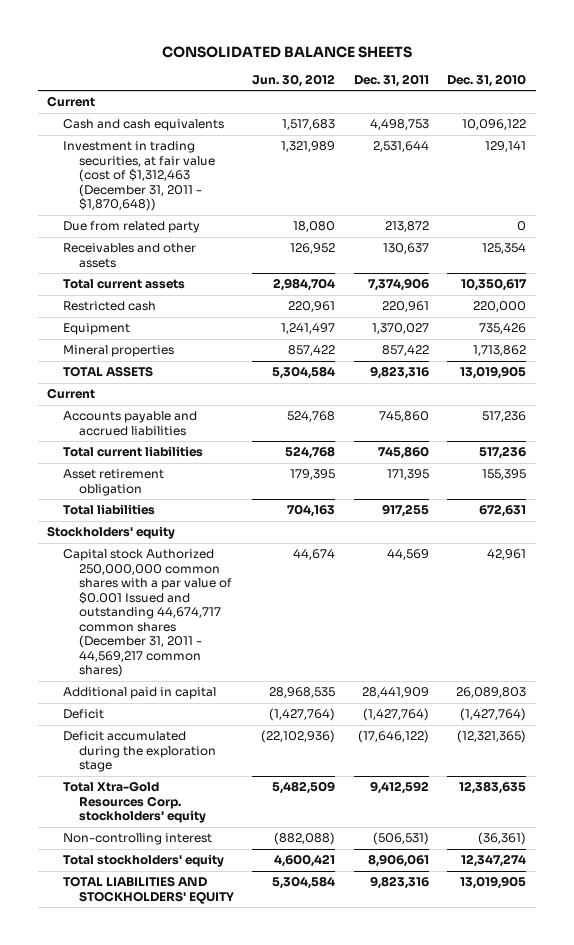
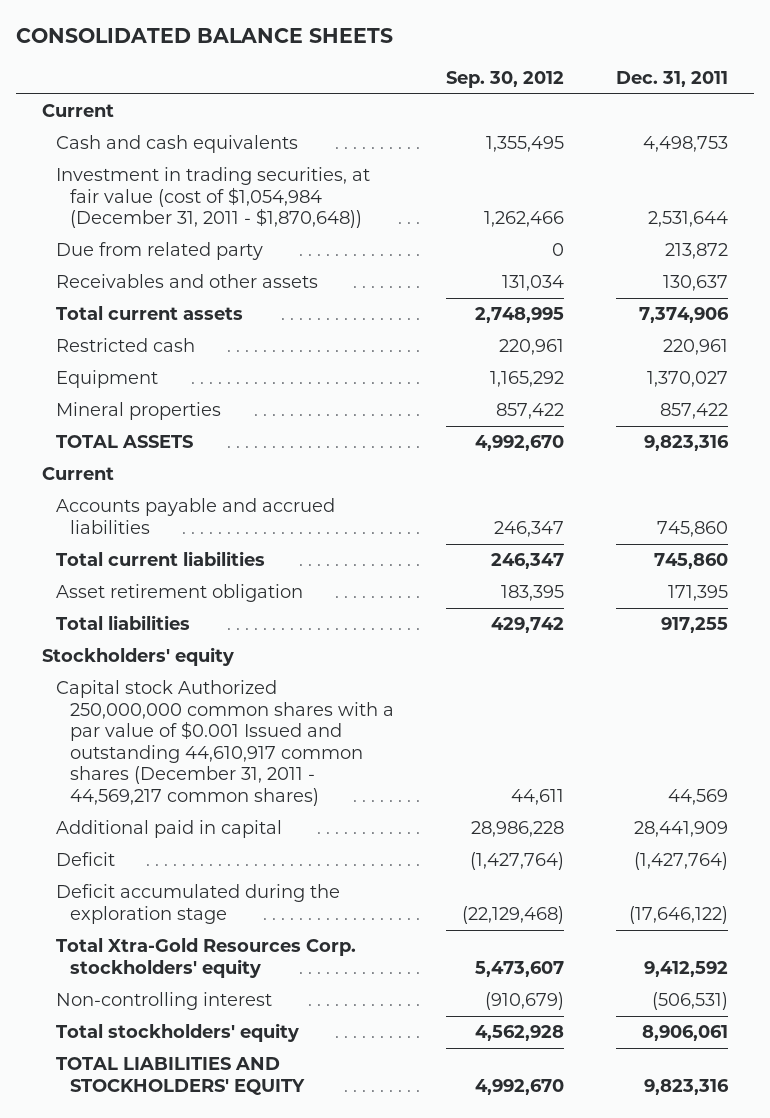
- | Jun. 30, 2012 | Dec. 31, 2011 | Dec. 31, 2010
+ | Sep. 30, 2012 | Dec. 31, 2011
- Investment in trading securities, at fair value (cost of $1,312,463 (December 31, 2011 - $1,870,648)) | 1,321,989 | 2,531,644 | 129,141
+ Investment in trading securities, at fair value (cost of $1,054,984 (December 31, 2011 - $1,870,648)) | 1,262,466 | 2,531,644
- Capital stock Authorized 250,000,000 common shares with a par value of $0.001 Issued and outstanding 44,674,717 common shares (December 31, 2011 - 44,569,217 common shares) | 44,674 | 44,569 | 42,961
+ Capital stock Authorized 250,000,000 common shares with a par value of $0.001 Issued and outstanding 44,610,917 common shares (December 31, 2011 - 44,569,217 common shares) | 44,611 | 44,569

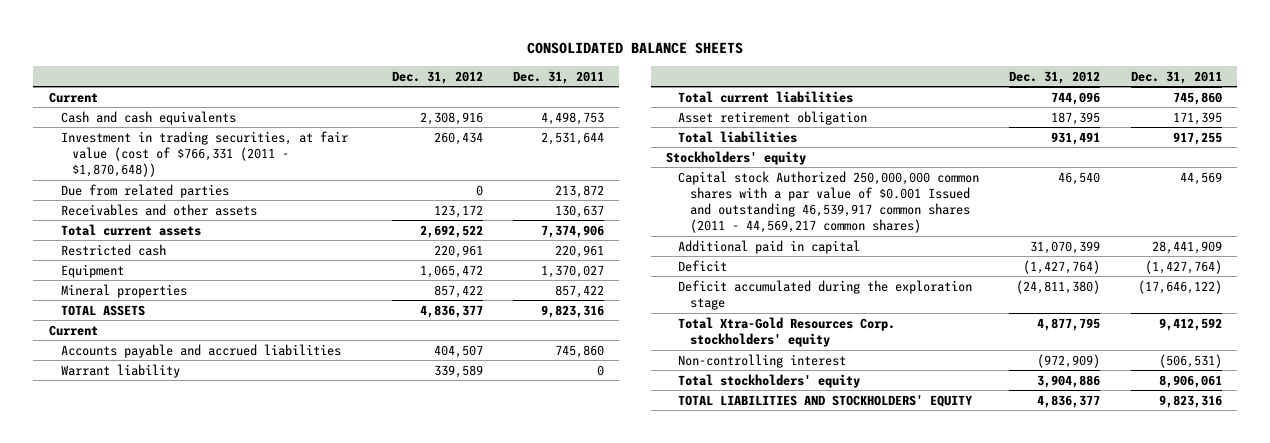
- | Sep. 30, 2012 | Dec. 31, 2011
+ | Dec. 31, 2012 | Dec. 31, 2011
- Investment in trading securities, at fair value (cost of $1,054,984 (December 31, 2011 - $1,870,648)) | 1,262,466 | 2,531,644
- Due from related party | 0 | 213,872
+ Investment in trading securities, at fair value (cost of $766,331 (2011 - $1,870,648)) | 260,434 | 2,531,644
+ Due from related parties | 0 | 213,872
+ Warrant liability | 339,589 | 0
- Capital stock Authorized 250,000,000 common shares with a par value of $0.001 Issued and outstanding 44,610,917 common shares (December 31, 2011 - 44,569,217 common shares) | 44,611 | 44,569
+ Capital stock Authorized 250,000,000 common shares with a par value of $0.001 Issued and outstanding 46,539,917 common shares (2011 - 44,569,217 common shares) | 46,540 | 44,569

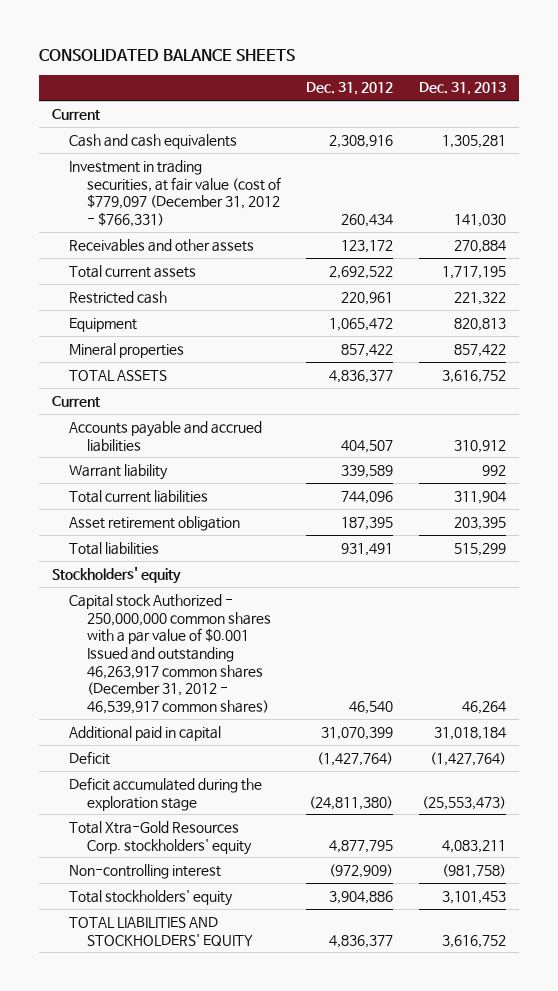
- | Dec. 31, 2012 | Dec. 31, 2011
+ | Dec. 31, 2012 | Dec. 31, 2013
- Investment in trading securities, at fair value (cost of $766,331 (2011 - $1,870,648)) | 260,434 | 2,531,644
- Due from related parties | 0 | 213,872
+ Investment in trading securities, at fair value (cost of $779,097 (December 31, 2012 - $766,331) | 260,434 | 141,030
- Capital stock Authorized 250,000,000 common shares with a par value of $0.001 Issued and outstanding 46,539,917 common shares (2011 - 44,569,217 common shares) | 46,540 | 44,569
+ Capital stock Authorized - 250,000,000 common shares with a par value of $0.001 Issued and outstanding 46,263,917 common shares (December 31, 2012 - 46,539,917 common shares) | 46,540 | 46,264

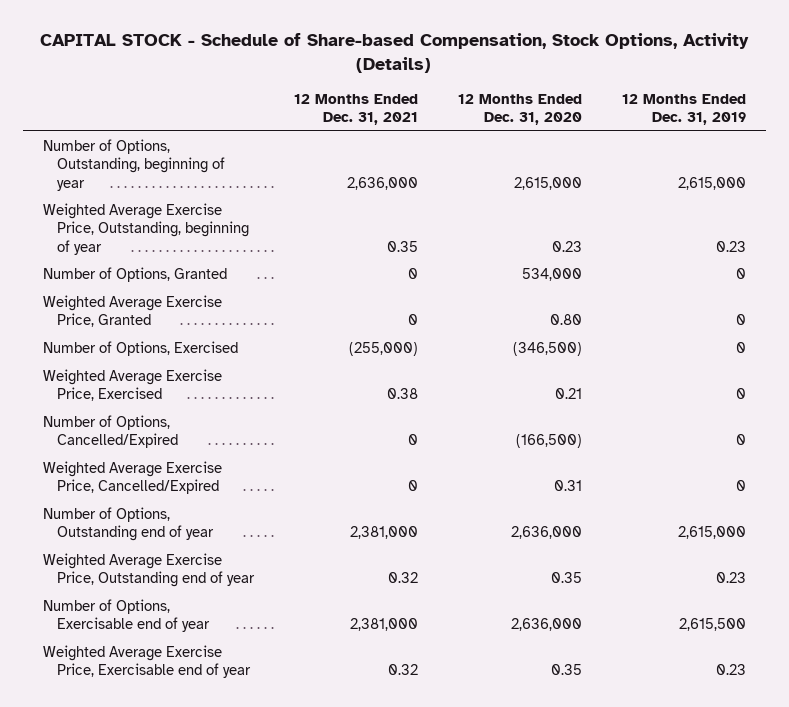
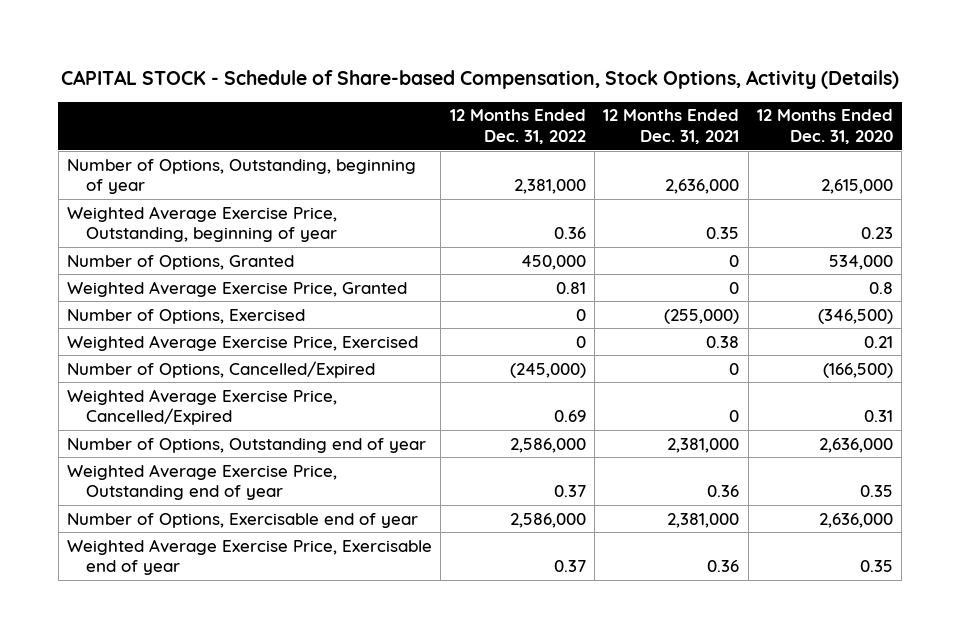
- | 12 Months Ended Dec. 31, 2021 | 12 Months Ended Dec. 31, 2020 | 12 Months Ended Dec. 31, 2019
+ | 12 Months Ended Dec. 31, 2022 | 12 Months Ended Dec. 31, 2021 | 12 Months Ended Dec. 31, 2020
- Weighted Average Exercise Price, Granted | 0 | 0.80 | 0
+ Weighted Average Exercise Price, Granted | 0.81 | 0 | 0.8
- Weighted Average Exercise Price, Outstanding end of year | 0.32 | 0.35 | 0.23
+ Weighted Average Exercise Price, Outstanding end of year | 0.37 | 0.36 | 0.35
- Weighted Average Exercise Price, Exercisable end of year | 0.32 | 0.35 | 0.23
+ Weighted Average Exercise Price, Exercisable end of year | 0.37 | 0.36 | 0.35

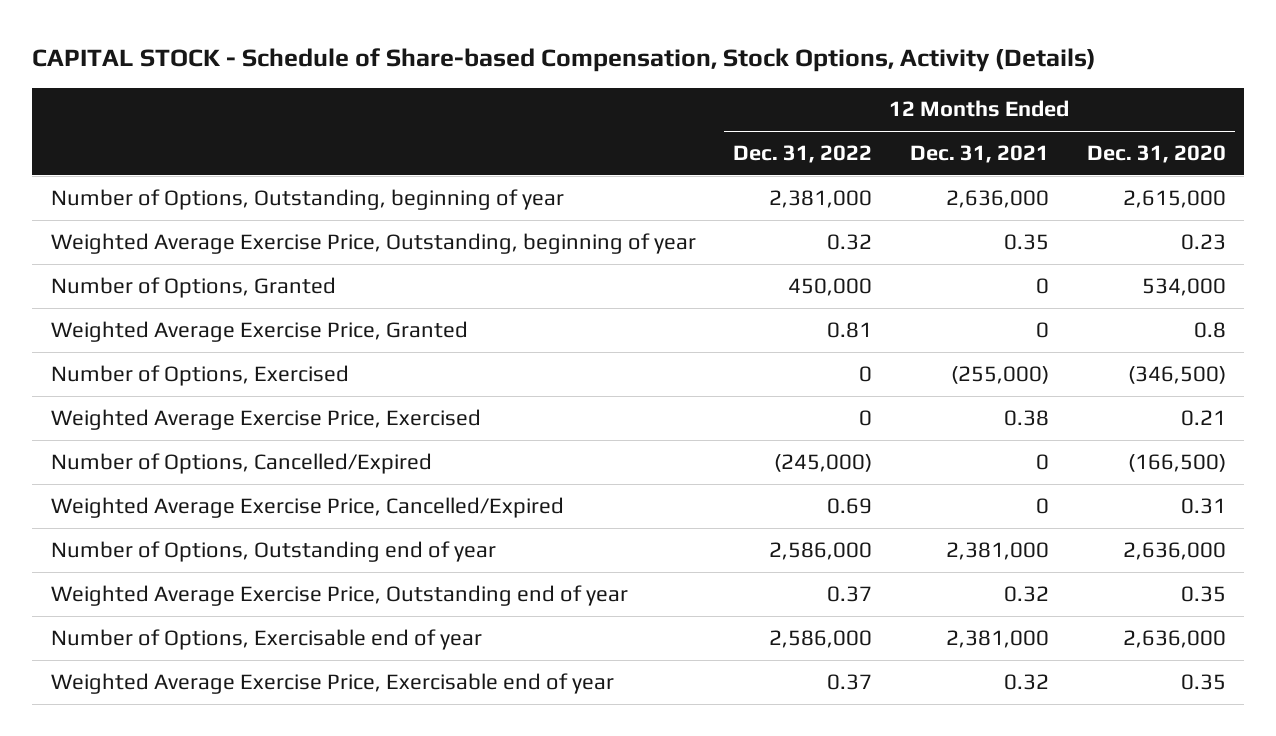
- Weighted Average Exercise Price, Outstanding, beginning of year | 0.36 | 0.35 | 0.23
+ Weighted Average Exercise Price, Outstanding, beginning of year | 0.32 | 0.35 | 0.23
- Weighted Average Exercise Price, Outstanding end of year | 0.37 | 0.36 | 0.35
+ Weighted Average Exercise Price, Outstanding end of year | 0.37 | 0.32 | 0.35
- Weighted Average Exercise Price, Exercisable end of year | 0.37 | 0.36 | 0.35
+ Weighted Average Exercise Price, Exercisable end of year | 0.37 | 0.32 | 0.35

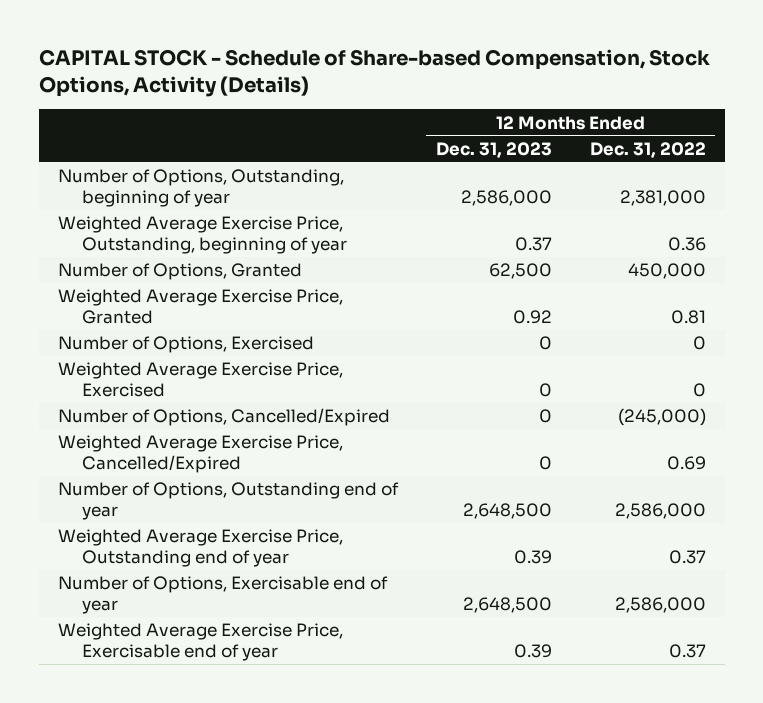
- | 12 Months Ended Dec. 31, 2022 | 12 Months Ended Dec. 31, 2021 | 12 Months Ended Dec. 31, 2020
+ | 12 Months Ended Dec. 31, 2023 | 12 Months Ended Dec. 31, 2022
- Weighted Average Exercise Price, Outstanding, beginning of year | 0.32 | 0.35 | 0.23
+ Weighted Average Exercise Price, Outstanding, beginning of year | 0.37 | 0.36

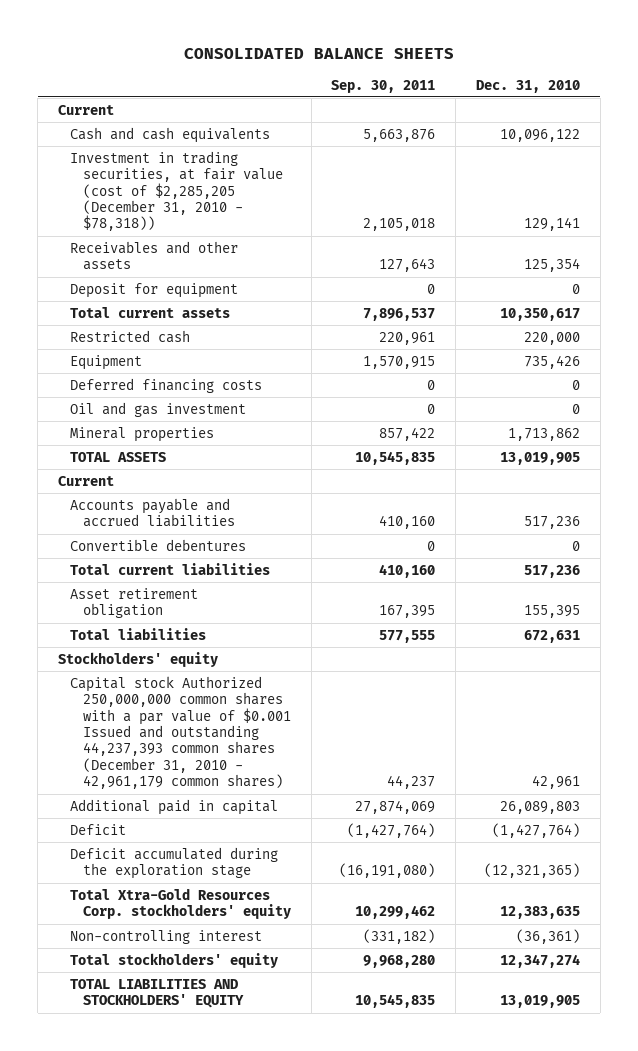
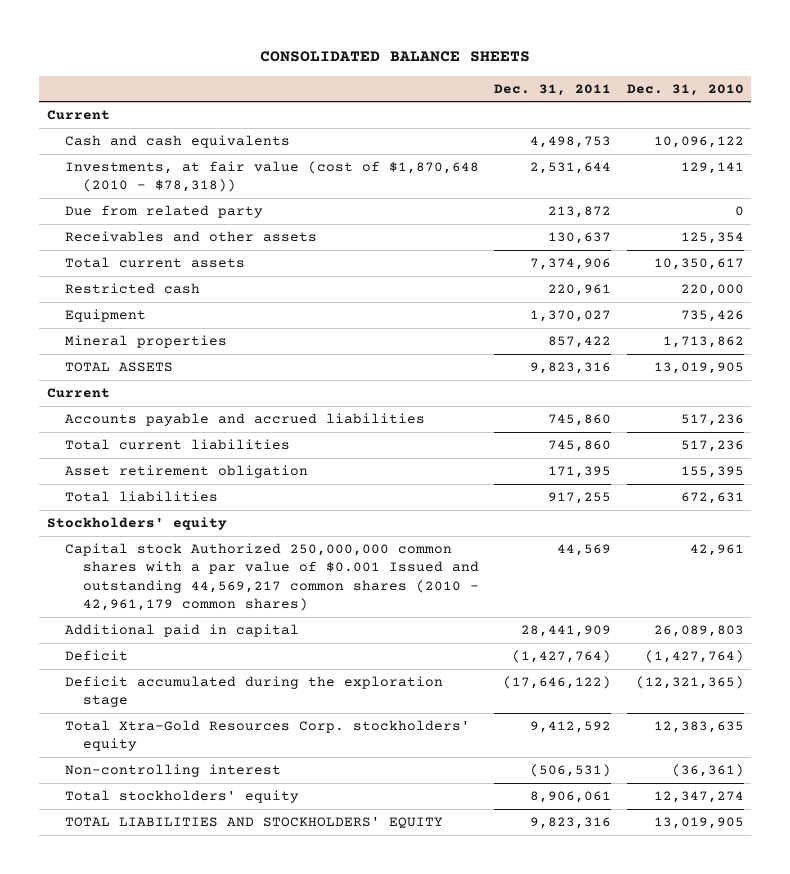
- | Sep. 30, 2011 | Dec. 31, 2010
+ | Dec. 31, 2011 | Dec. 31, 2010
- Investment in trading securities, at fair value (cost of $2,285,205 (December 31, 2010 - $78,318)) | 2,105,018 | 129,141
+ Investments, at fair value (cost of $1,870,648 (2010 - $78,318)) | 2,531,644 | 129,141
+ Due from related party | 213,872 | 0
- Deposit for equipment | 0 | 0
- Deferred financing costs | 0 | 0
- Oil and gas investment | 0 | 0
- Convertible debentures | 0 | 0
- Capital stock Authorized 250,000,000 common shares with a par value of $0.001 Issued and outstanding 44,237,393 common shares (December 31, 2010 - 42,961,179 common shares) | 44,237 | 42,961
+ Capital stock Authorized 250,000,000 common shares with a par value of $0.001 Issued and outstanding 44,569,217 common shares (2010 - 42,961,179 common shares) | 44,569 | 42,961

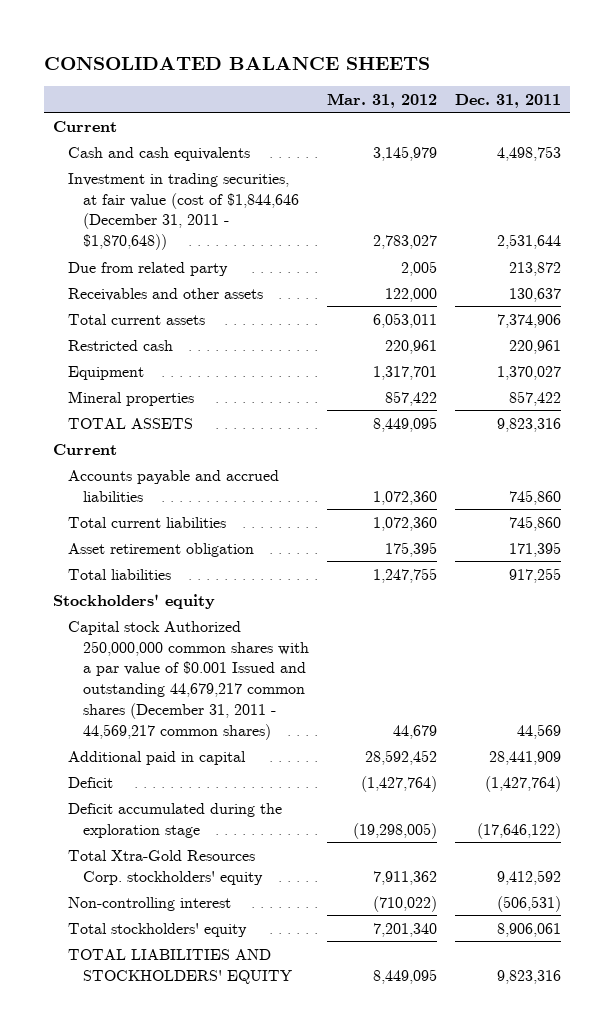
- | Dec. 31, 2011 | Dec. 31, 2010
+ | Mar. 31, 2012 | Dec. 31, 2011
- Investments, at fair value (cost of $1,870,648 (2010 - $78,318)) | 2,531,644 | 129,141
+ Investment in trading securities, at fair value (cost of $1,844,646 (December 31, 2011 - $1,870,648)) | 2,783,027 | 2,531,644
- Capital stock Authorized 250,000,000 common shares with a par value of $0.001 Issued and outstanding 44,569,217 common shares (2010 - 42,961,179 common shares) | 44,569 | 42,961
+ Capital stock Authorized 250,000,000 common shares with a par value of $0.001 Issued and outstanding 44,679,217 common shares (December 31, 2011 - 44,569,217 common shares) | 44,679 | 44,569

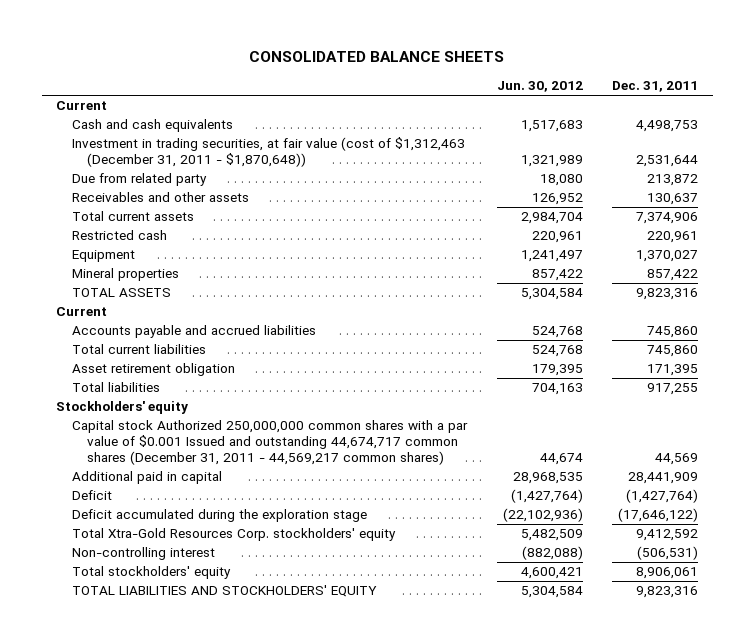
- | Mar. 31, 2012 | Dec. 31, 2011
+ | Jun. 30, 2012 | Dec. 31, 2011
- Investment in trading securities, at fair value (cost of $1,844,646 (December 31, 2011 - $1,870,648)) | 2,783,027 | 2,531,644
+ Investment in trading securities, at fair value (cost of $1,312,463 (December 31, 2011 - $1,870,648)) | 1,321,989 | 2,531,644
- Capital stock Authorized 250,000,000 common shares with a par value of $0.001 Issued and outstanding 44,679,217 common shares (December 31, 2011 - 44,569,217 common shares) | 44,679 | 44,569
+ Capital stock Authorized 250,000,000 common shares with a par value of $0.001 Issued and outstanding 44,674,717 common shares (December 31, 2011 - 44,569,217 common shares) | 44,674 | 44,569

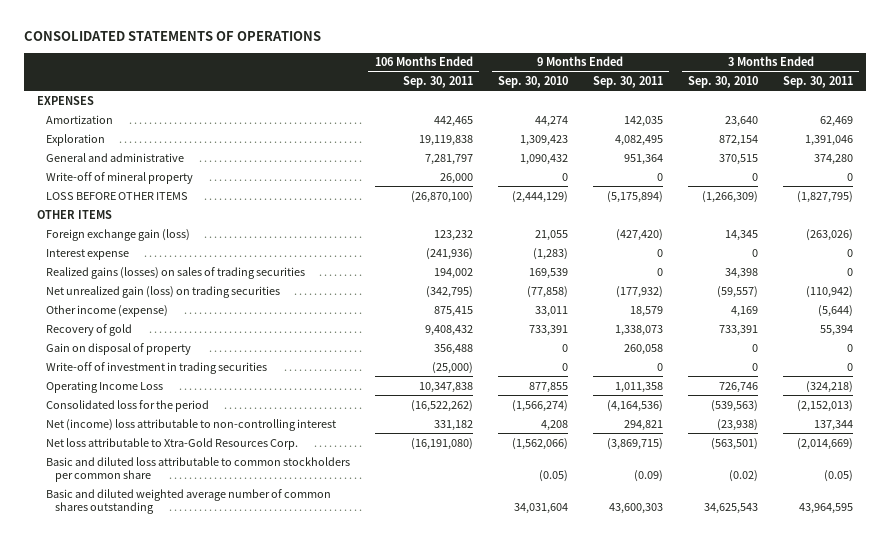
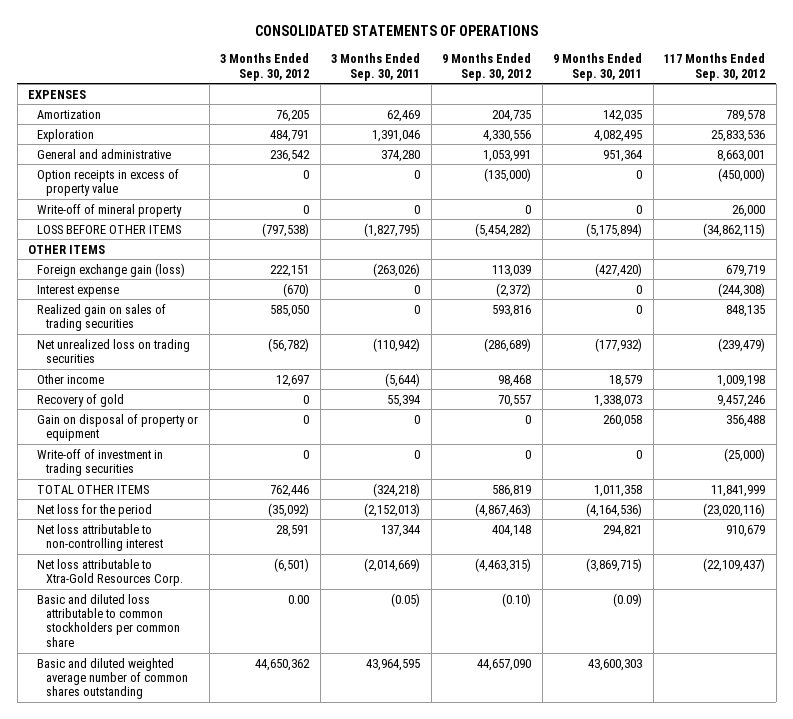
- | 106 Months Ended Sep. 30, 2011 | 9 Months Ended Sep. 30, 2010 | 9 Months Ended Sep. 30, 2011 | 3 Months Ended Sep. 30, 2010 | 3 Months Ended Sep. 30, 2011
+ | 3 Months Ended Sep. 30, 2012 | 3 Months Ended Sep. 30, 2011 | 9 Months Ended Sep. 30, 2012 | 9 Months Ended Sep. 30, 2011 | 117 Months Ended Sep. 30, 2012
+ Option receipts in excess of property value | 0 | 0 | (135,000) | 0 | (450,000)
- Realized gains (losses) on sales of trading securities | 194,002 | 169,539 | 0 | 34,398 | 0
- Net unrealized gain (loss) on trading securities | (342,795) | (77,858) | (177,932) | (59,557) | (110,942)
- Other income (expense) | 875,415 | 33,011 | 18,579 | 4,169 | (5,644)
+ Realized gain on sales of trading securities | 585,050 | 0 | 593,816 | 0 | 848,135
+ Net unrealized loss on trading securities | (56,782) | (110,942) | (286,689) | (177,932) | (239,479)
+ Other income | 12,697 | (5,644) | 98,468 | 18,579 | 1,009,198
- Gain on disposal of property | 356,488 | 0 | 260,058 | 0 | 0
+ Gain on disposal of property or equipment | 0 | 0 | 0 | 260,058 | 356,488
- Operating Income Loss | 10,347,838 | 877,855 | 1,011,358 | 726,746 | (324,218)
- Consolidated loss for the period | (16,522,262) | (1,566,274) | (4,164,536) | (539,563) | (2,152,013)
- Net (income) loss attributable to non-controlling interest | 331,182 | 4,208 | 294,821 | (23,938) | 137,344
+ TOTAL OTHER ITEMS | 762,446 | (324,218) | 586,819 | 1,011,358 | 11,841,999
+ Net loss for the period | (35,092) | (2,152,013) | (4,867,463) | (4,164,536) | (23,020,116)
+ Net loss attributable to non-controlling interest | 28,591 | 137,344 | 404,148 | 294,821 | 910,679

